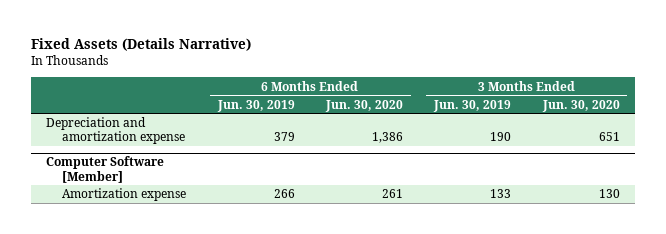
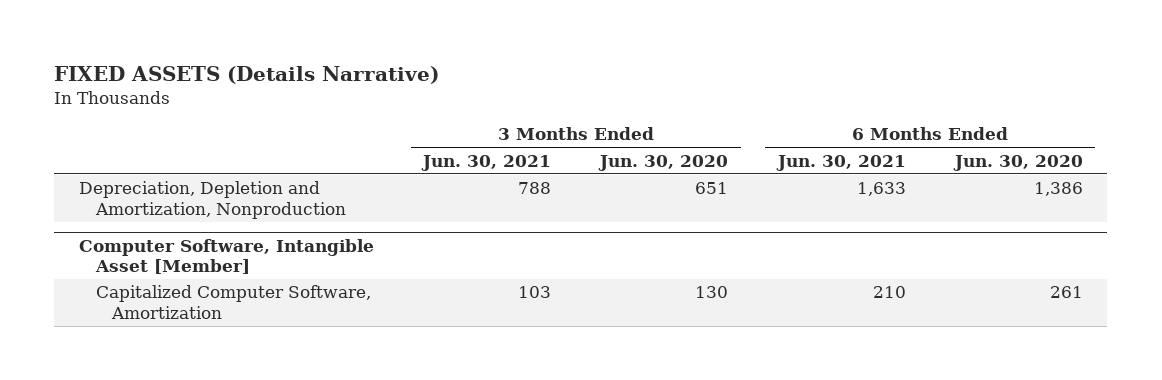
- Fixed Assets (Details Narrative)
+ FIXED ASSETS (Details Narrative)
- | 6 Months Ended Jun. 30, 2019 | 6 Months Ended Jun. 30, 2020 | 3 Months Ended Jun. 30, 2019 | 3 Months Ended Jun. 30, 2020
+ | 3 Months Ended Jun. 30, 2021 | 3 Months Ended Jun. 30, 2020 | 6 Months Ended Jun. 30, 2021 | 6 Months Ended Jun. 30, 2020
- Depreciation and amortization expense | 379 | 1,386 | 190 | 651
- Computer Software [Member]
- Amortization expense | 266 | 261 | 133 | 130
+ Depreciation, Depletion and Amortization, Nonproduction | 788 | 651 | 1,633 | 1,386
+ Computer Software, Intangible Asset [Member]
+ Capitalized Computer Software, Amortization | 103 | 130 | 210 | 261

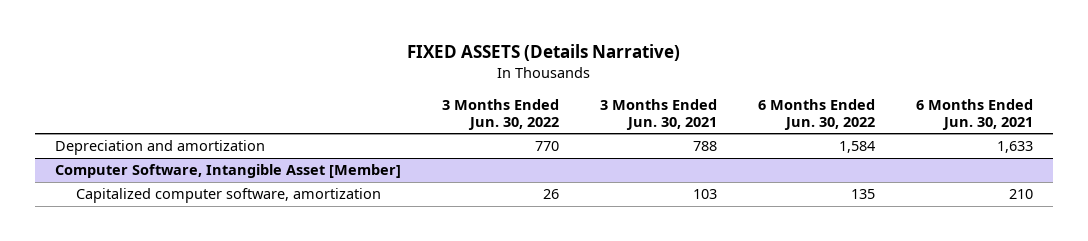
- | 3 Months Ended Jun. 30, 2021 | 3 Months Ended Jun. 30, 2020 | 6 Months Ended Jun. 30, 2021 | 6 Months Ended Jun. 30, 2020
+ | 3 Months Ended Jun. 30, 2022 | 3 Months Ended Jun. 30, 2021 | 6 Months Ended Jun. 30, 2022 | 6 Months Ended Jun. 30, 2021
- Depreciation, Depletion and Amortization, Nonproduction | 788 | 651 | 1,633 | 1,386
+ Depreciation and amortization | 770 | 788 | 1,584 | 1,633
@ Computer Software, Intangible Asset [Member]
- Capitalized Computer Software, Amortization | 103 | 130 | 210 | 261
+ Capitalized computer software, amortization | 26 | 103 | 135 | 210

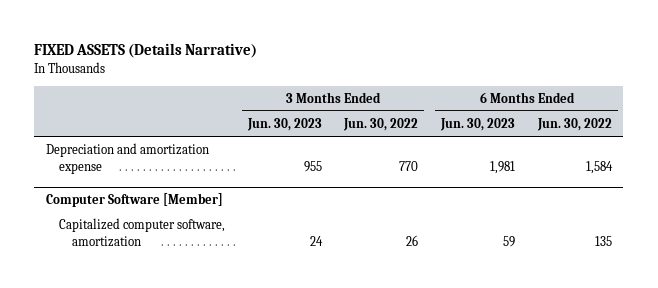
- | 3 Months Ended Jun. 30, 2022 | 3 Months Ended Jun. 30, 2021 | 6 Months Ended Jun. 30, 2022 | 6 Months Ended Jun. 30, 2021
+ | 3 Months Ended Jun. 30, 2023 | 3 Months Ended Jun. 30, 2022 | 6 Months Ended Jun. 30, 2023 | 6 Months Ended Jun. 30, 2022
- Depreciation and amortization | 770 | 788 | 1,584 | 1,633
- Computer Software, Intangible Asset [Member]
+ Depreciation and amortization expense | 955 | 770 | 1,981 | 1,584
+ Computer Software [Member]

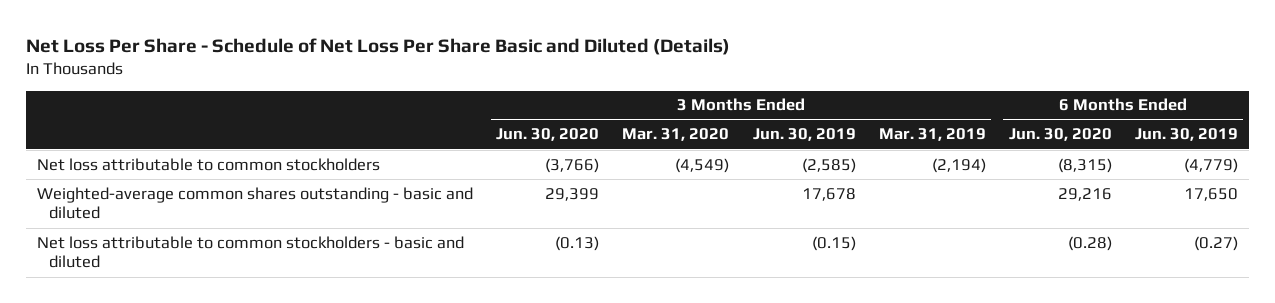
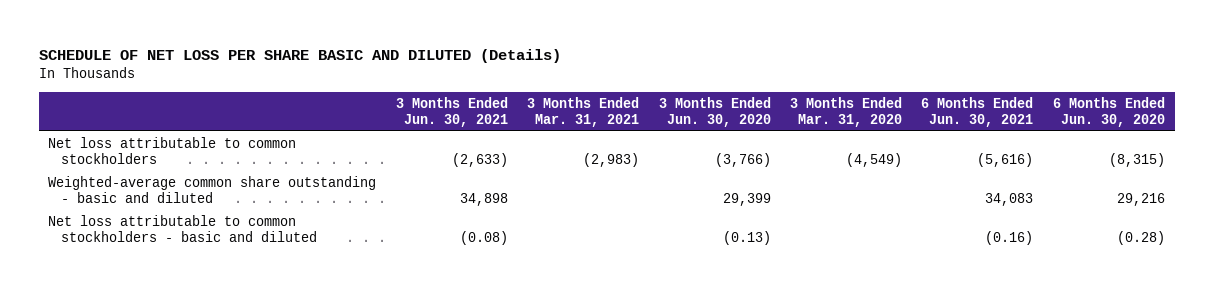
- Net Loss Per Share - Schedule of Net Loss Per Share Basic and Diluted (Details)
+ SCHEDULE OF NET LOSS PER SHARE BASIC AND DILUTED (Details)
- | 3 Months Ended Jun. 30, 2020 | 3 Months Ended Mar. 31, 2020 | 3 Months Ended Jun. 30, 2019 | 3 Months Ended Mar. 31, 2019 | 6 Months Ended Jun. 30, 2020 | 6 Months Ended Jun. 30, 2019
+ | 3 Months Ended Jun. 30, 2021 | 3 Months Ended Mar. 31, 2021 | 3 Months Ended Jun. 30, 2020 | 3 Months Ended Mar. 31, 2020 | 6 Months Ended Jun. 30, 2021 | 6 Months Ended Jun. 30, 2020
- Weighted-average common shares outstanding - basic and diluted | 29,399 | | 17,678 | | 29,216 | 17,650
+ Weighted-average common share outstanding - basic and diluted | 34,898 | | 29,399 | | 34,083 | 29,216

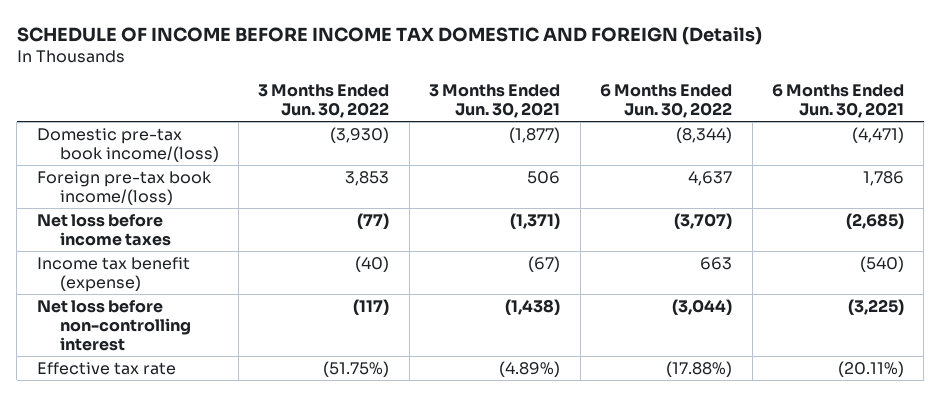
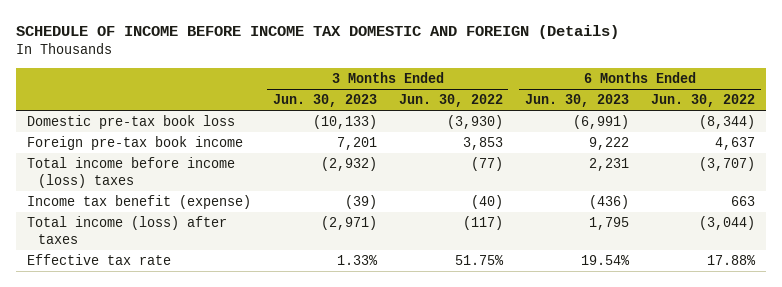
- | 3 Months Ended Jun. 30, 2022 | 3 Months Ended Jun. 30, 2021 | 6 Months Ended Jun. 30, 2022 | 6 Months Ended Jun. 30, 2021
+ | 3 Months Ended Jun. 30, 2023 | 3 Months Ended Jun. 30, 2022 | 6 Months Ended Jun. 30, 2023 | 6 Months Ended Jun. 30, 2022
- Domestic pre-tax book income/(loss) | (3,930) | (1,877) | (8,344) | (4,471)
- Foreign pre-tax book income/(loss) | 3,853 | 506 | 4,637 | 1,786
- Net loss before income taxes | (77) | (1,371) | (3,707) | (2,685)
+ Domestic pre-tax book loss | (10,133) | (3,930) | (6,991) | (8,344)
+ Foreign pre-tax book income | 7,201 | 3,853 | 9,222 | 4,637
+ Total income before income (loss) taxes | (2,932) | (77) | 2,231 | (3,707)
- Net loss before non-controlling interest | (117) | (1,438) | (3,044) | (3,225)
- Effective tax rate | (51.75%) | (4.89%) | (17.88%) | (20.11%)
+ Total income (loss) after taxes | (2,971) | (117) | 1,795 | (3,044)
+ Effective tax rate | 1.33% | 51.75% | 19.54% | 17.88%

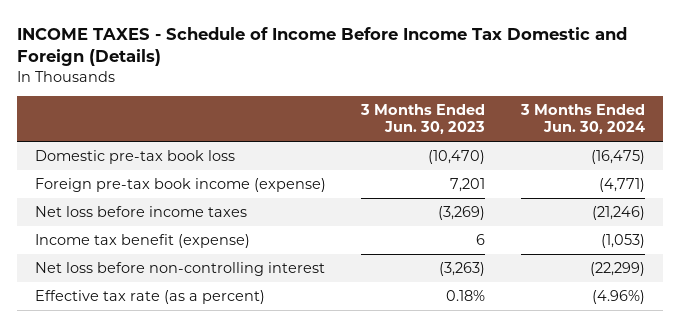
- SCHEDULE OF INCOME BEFORE INCOME TAX DOMESTIC AND FOREIGN (Details)
+ INCOME TAXES - Schedule of Income Before Income Tax Domestic and Foreign (Details)
- | 3 Months Ended Jun. 30, 2023 | 3 Months Ended Jun. 30, 2022 | 6 Months Ended Jun. 30, 2023 | 6 Months Ended Jun. 30, 2022
+ | 3 Months Ended Jun. 30, 2023 | 3 Months Ended Jun. 30, 2024
- Domestic pre-tax book loss | (10,133) | (3,930) | (6,991) | (8,344)
- Foreign pre-tax book income | 7,201 | 3,853 | 9,222 | 4,637
- Total income before income (loss) taxes | (2,932) | (77) | 2,231 | (3,707)
- Income tax benefit (expense) | (39) | (40) | (436) | 663
- Total income (loss) after taxes | (2,971) | (117) | 1,795 | (3,044)
- Effective tax rate | 1.33% | 51.75% | 19.54% | 17.88%
+ Domestic pre-tax book loss | (10,470) | (16,475)
+ Foreign pre-tax book income (expense) | 7,201 | (4,771)
+ Net loss before income taxes | (3,269) | (21,246)
+ Income tax benefit (expense) | 6 | (1,053)
+ Net loss before non-controlling interest | (3,263) | (22,299)
+ Effective tax rate (as a percent) | 0.18% | (4.96%)

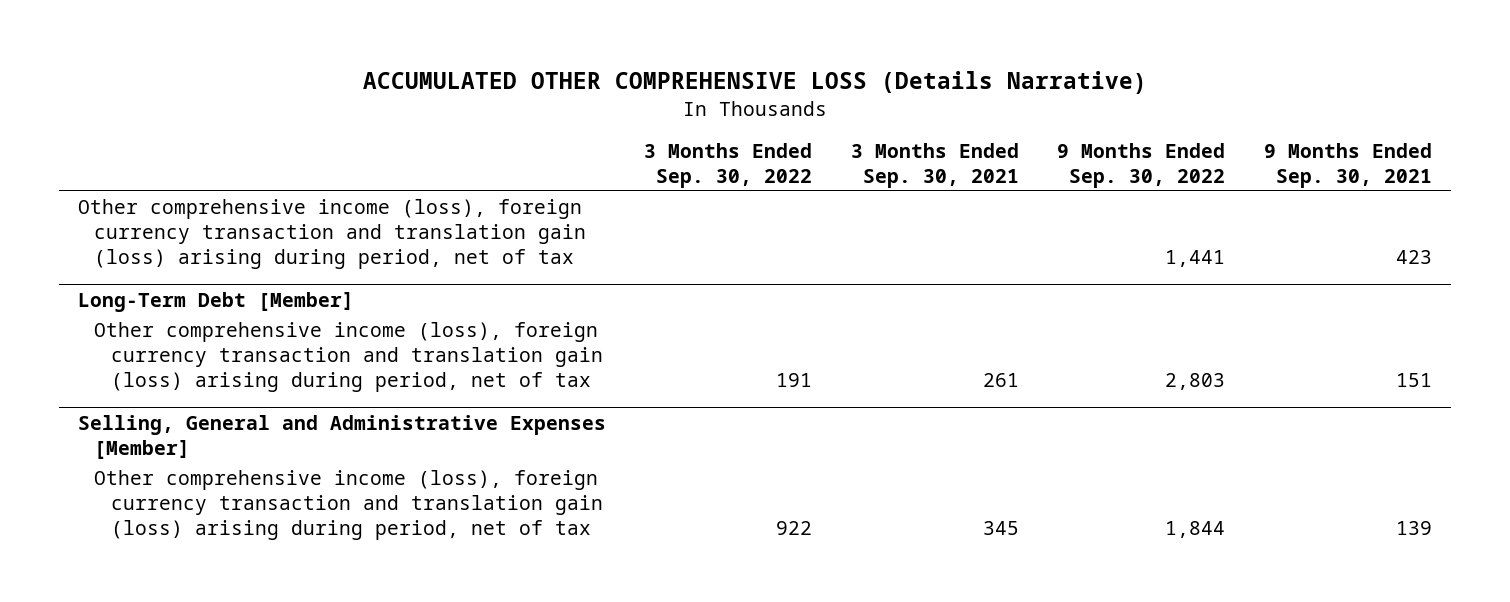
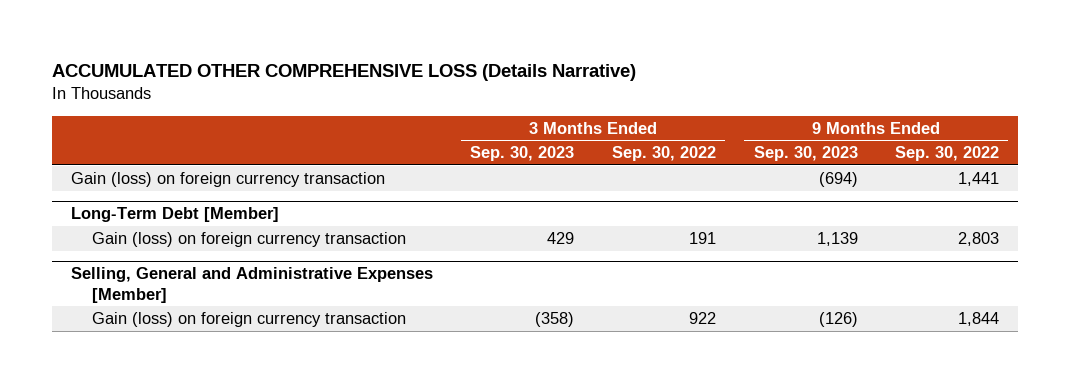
- | 3 Months Ended Sep. 30, 2022 | 3 Months Ended Sep. 30, 2021 | 9 Months Ended Sep. 30, 2022 | 9 Months Ended Sep. 30, 2021
+ | 3 Months Ended Sep. 30, 2023 | 3 Months Ended Sep. 30, 2022 | 9 Months Ended Sep. 30, 2023 | 9 Months Ended Sep. 30, 2022
- Other comprehensive income (loss), foreign currency transaction and translation gain (loss) arising during period, net of tax | | | 1,441 | 423
+ Gain (loss) on foreign currency transaction | | | (694) | 1,441
@ Long-Term Debt [Member]
- Other comprehensive income (loss), foreign currency transaction and translation gain (loss) arising during period, net of tax | 191 | 261 | 2,803 | 151
+ Gain (loss) on foreign currency transaction | 429 | 191 | 1,139 | 2,803
@ Selling, General and Administrative Expenses [Member]
- Other comprehensive income (loss), foreign currency transaction and translation gain (loss) arising during period, net of tax | 922 | 345 | 1,844 | 139
+ Gain (loss) on foreign currency transaction | (358) | 922 | (126) | 1,844

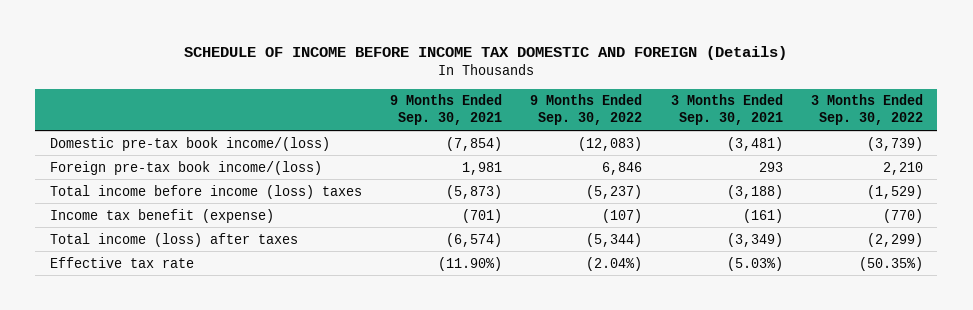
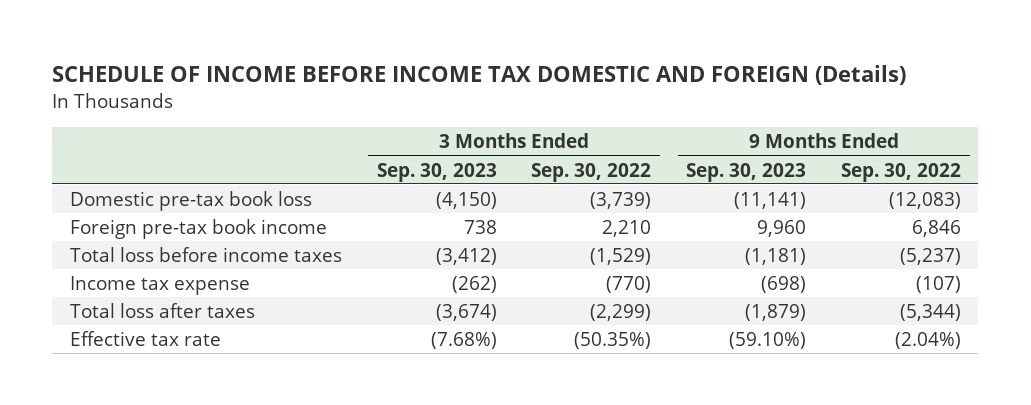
- | 9 Months Ended Sep. 30, 2021 | 9 Months Ended Sep. 30, 2022 | 3 Months Ended Sep. 30, 2021 | 3 Months Ended Sep. 30, 2022
+ | 3 Months Ended Sep. 30, 2023 | 3 Months Ended Sep. 30, 2022 | 9 Months Ended Sep. 30, 2023 | 9 Months Ended Sep. 30, 2022
- Domestic pre-tax book income/(loss) | (7,854) | (12,083) | (3,481) | (3,739)
- Foreign pre-tax book income/(loss) | 1,981 | 6,846 | 293 | 2,210
- Total income before income (loss) taxes | (5,873) | (5,237) | (3,188) | (1,529)
- Income tax benefit (expense) | (701) | (107) | (161) | (770)
- Total income (loss) after taxes | (6,574) | (5,344) | (3,349) | (2,299)
+ Domestic pre-tax book loss | (4,150) | (3,739) | (11,141) | (12,083)
+ Foreign pre-tax book income | 738 | 2,210 | 9,960 | 6,846
+ Total loss before income taxes | (3,412) | (1,529) | (1,181) | (5,237)
+ Income tax expense | (262) | (770) | (698) | (107)
+ Total loss after taxes | (3,674) | (2,299) | (1,879) | (5,344)

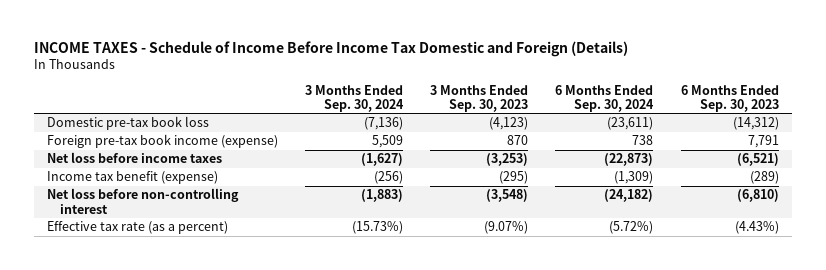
- SCHEDULE OF INCOME BEFORE INCOME TAX DOMESTIC AND FOREIGN (Details)
+ INCOME TAXES - Schedule of Income Before Income Tax Domestic and Foreign (Details)
- | 3 Months Ended Sep. 30, 2023 | 3 Months Ended Sep. 30, 2022 | 9 Months Ended Sep. 30, 2023 | 9 Months Ended Sep. 30, 2022
+ | 3 Months Ended Sep. 30, 2024 | 3 Months Ended Sep. 30, 2023 | 6 Months Ended Sep. 30, 2024 | 6 Months Ended Sep. 30, 2023
- Domestic pre-tax book loss | (4,150) | (3,739) | (11,141) | (12,083)
- Foreign pre-tax book income | 738 | 2,210 | 9,960 | 6,846
- Total loss before income taxes | (3,412) | (1,529) | (1,181) | (5,237)
- Income tax expense | (262) | (770) | (698) | (107)
- Total loss after taxes | (3,674) | (2,299) | (1,879) | (5,344)
- Effective tax rate | (7.68%) | (50.35%) | (59.10%) | (2.04%)
+ Domestic pre-tax book loss | (7,136) | (4,123) | (23,611) | (14,312)
+ Foreign pre-tax book income (expense) | 5,509 | 870 | 738 | 7,791
+ Net loss before income taxes | (1,627) | (3,253) | (22,873) | (6,521)
+ Income tax benefit (expense) | (256) | (295) | (1,309) | (289)
+ Net loss before non-controlling interest | (1,883) | (3,548) | (24,182) | (6,810)
+ Effective tax rate (as a percent) | (15.73%) | (9.07%) | (5.72%) | (4.43%)

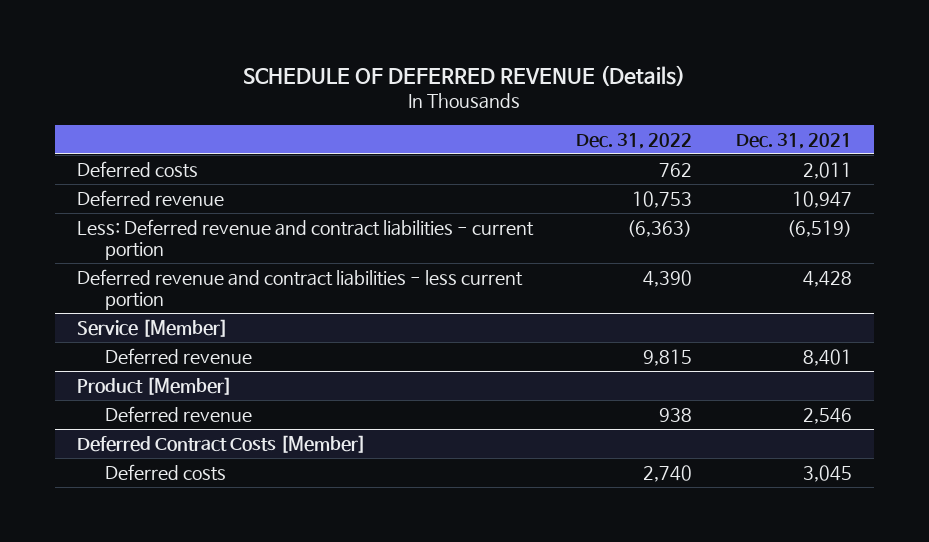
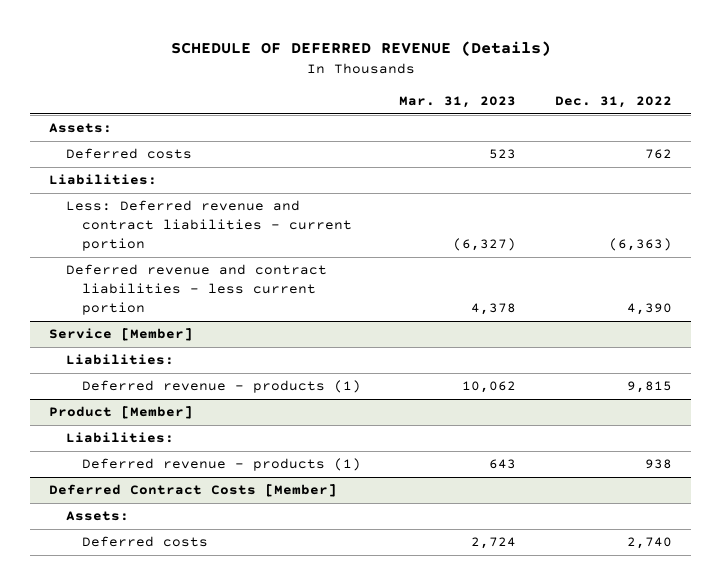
- | Dec. 31, 2022 | Dec. 31, 2021
+ | Mar. 31, 2023 | Dec. 31, 2022
+ Assets:
- Deferred revenue | 10,753 | 10,947
+ Liabilities:
@ Service [Member]
- Deferred revenue | 9,815 | 8,401
+ Liabilities:
+ Deferred revenue - products (1) | 10,062 | 9,815
@ Product [Member]
- Deferred revenue | 938 | 2,546
+ Liabilities:
+ Deferred revenue - products (1) | 643 | 938
@ Deferred Contract Costs [Member]
+ Assets:

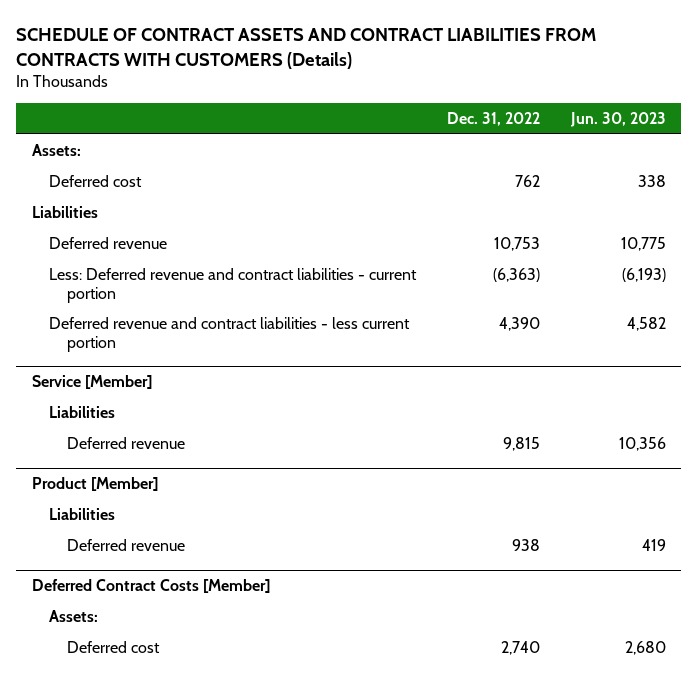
- SCHEDULE OF DEFERRED REVENUE (Details)
+ SCHEDULE OF CONTRACT ASSETS AND CONTRACT LIABILITIES FROM CONTRACTS WITH CUSTOMERS (Details)
- | Mar. 31, 2023 | Dec. 31, 2022
+ | Dec. 31, 2022 | Jun. 30, 2023
- Deferred costs | 523 | 762
- Liabilities:
+ Deferred cost | 762 | 338
+ Liabilities
+ Deferred revenue | 10,753 | 10,775
@ Service [Member]
- Liabilities:
- Deferred revenue - products (1) | 10,062 | 9,815
+ Liabilities
+ Deferred revenue | 9,815 | 10,356
@ Product [Member]
- Liabilities:
- Deferred revenue - products (1) | 643 | 938
+ Liabilities
+ Deferred revenue | 938 | 419
@ Deferred Contract Costs [Member]
- Deferred costs | 2,724 | 2,740
+ Deferred cost | 2,740 | 2,680

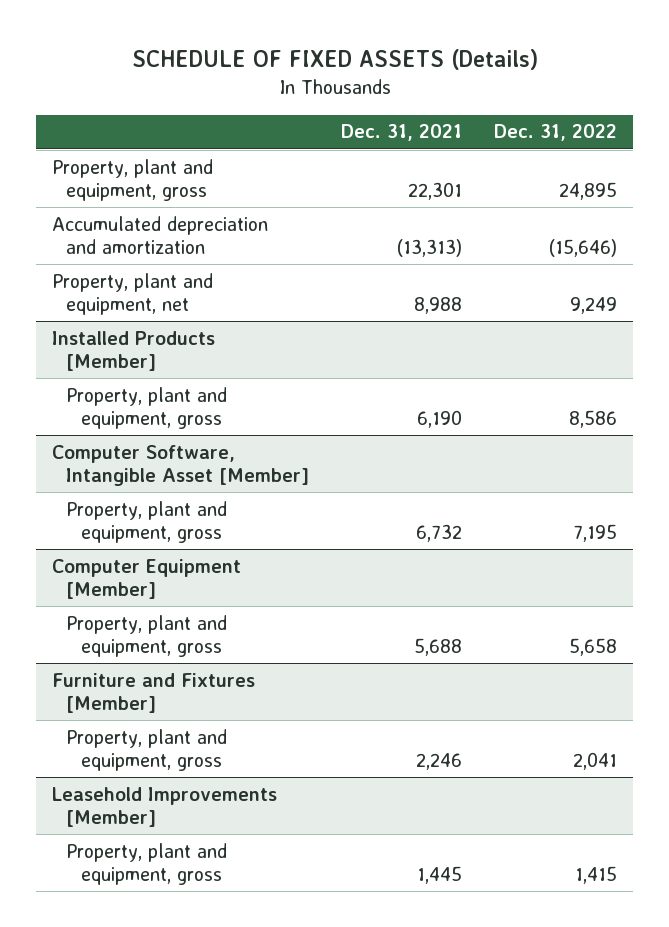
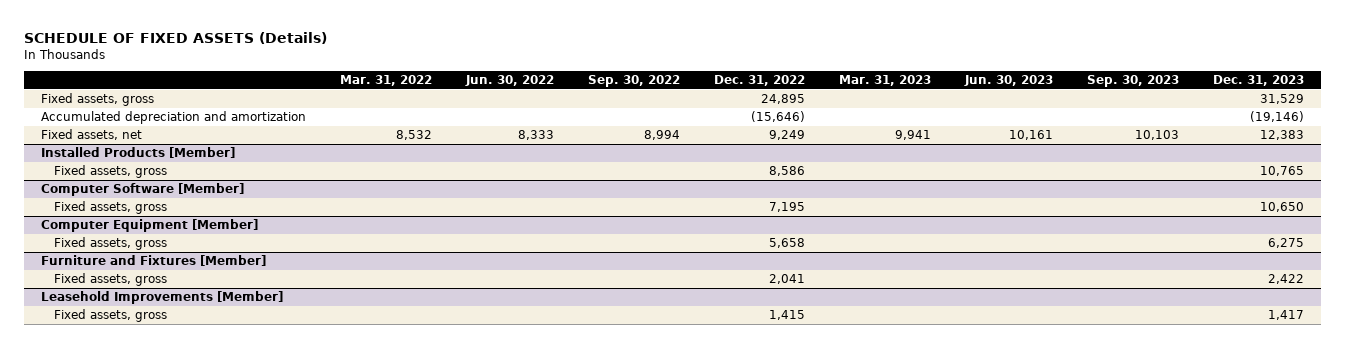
- | Dec. 31, 2021 | Dec. 31, 2022
+ | Mar. 31, 2022 | Jun. 30, 2022 | Sep. 30, 2022 | Dec. 31, 2022 | Mar. 31, 2023 | Jun. 30, 2023 | Sep. 30, 2023 | Dec. 31, 2023
- Property, plant and equipment, gross | 22,301 | 24,895
+ Fixed assets, gross | | | | 24,895 | | | | 31,529
- Property, plant and equipment, net | 8,988 | 9,249
+ Fixed assets, net | 8,532 | 8,333 | 8,994 | 9,249 | 9,941 | 10,161 | 10,103 | 12,383
@ Installed Products [Member]
- Property, plant and equipment, gross | 6,190 | 8,586
- Computer Software, Intangible Asset [Member]
- Property, plant and equipment, gross | 6,732 | 7,195
@ Installed Products [Member]
+ Fixed assets, gross | | | | 8,586 | | | | 10,765
+ Computer Software [Member]
+ Fixed assets, gross | | | | 7,195 | | | | 10,650
@ Computer Equipment [Member]
- Property, plant and equipment, gross | 5,688 | 5,658
+ Fixed assets, gross | | | | 5,658 | | | | 6,275
@ Furniture and Fixtures [Member]
- Property, plant and equipment, gross | 2,246 | 2,041
+ Fixed assets, gross | | | | 2,041 | | | | 2,422
@ Leasehold Improvements [Member]
- Property, plant and equipment, gross | 1,445 | 1,415
+ Fixed assets, gross | | | | 1,415 | | | | 1,417

